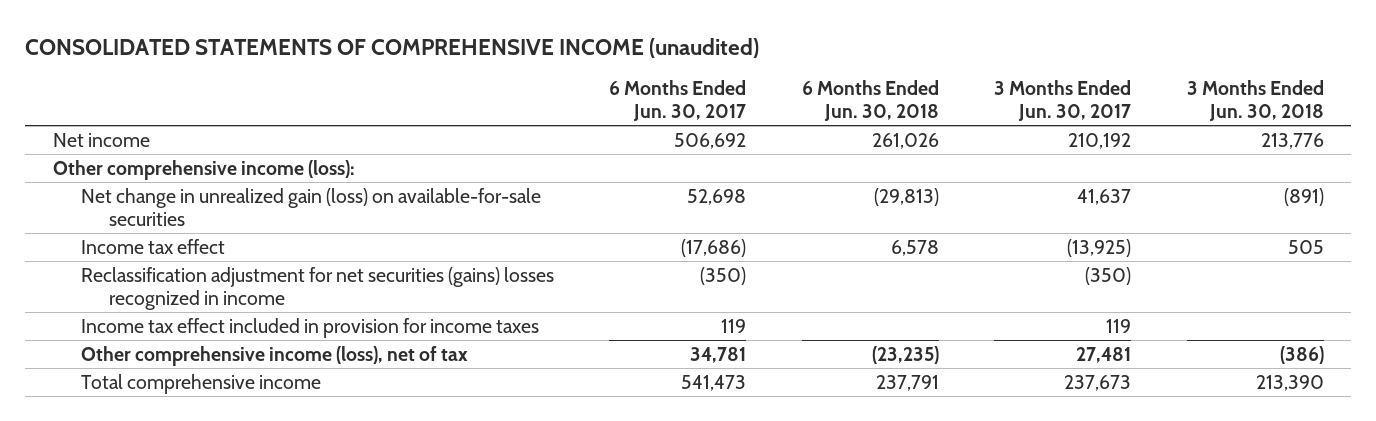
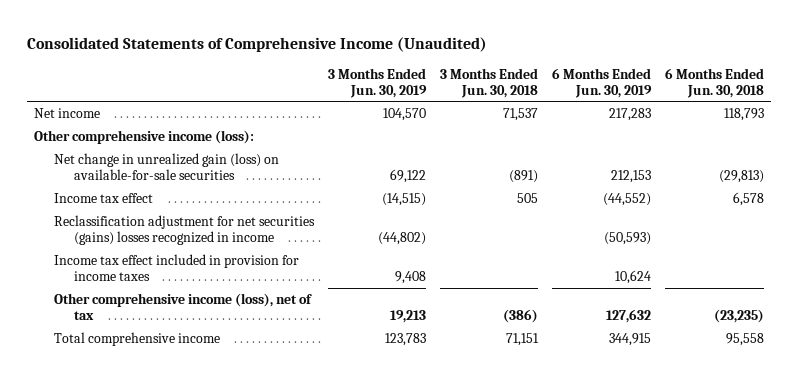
- CONSOLIDATED STATEMENTS OF COMPREHENSIVE INCOME (unaudited)
+ Consolidated Statements of Comprehensive Income (Unaudited)
- | 6 Months Ended Jun. 30, 2017 | 6 Months Ended Jun. 30, 2018 | 3 Months Ended Jun. 30, 2017 | 3 Months Ended Jun. 30, 2018
+ | 3 Months Ended Jun. 30, 2019 | 3 Months Ended Jun. 30, 2018 | 6 Months Ended Jun. 30, 2019 | 6 Months Ended Jun. 30, 2018
- Net income | 506,692 | 261,026 | 210,192 | 213,776
+ Net income | 104,570 | 71,537 | 217,283 | 118,793
- Total comprehensive income | 541,473 | 237,791 | 237,673 | 213,390
+ Total comprehensive income | 123,783 | 71,151 | 344,915 | 95,558

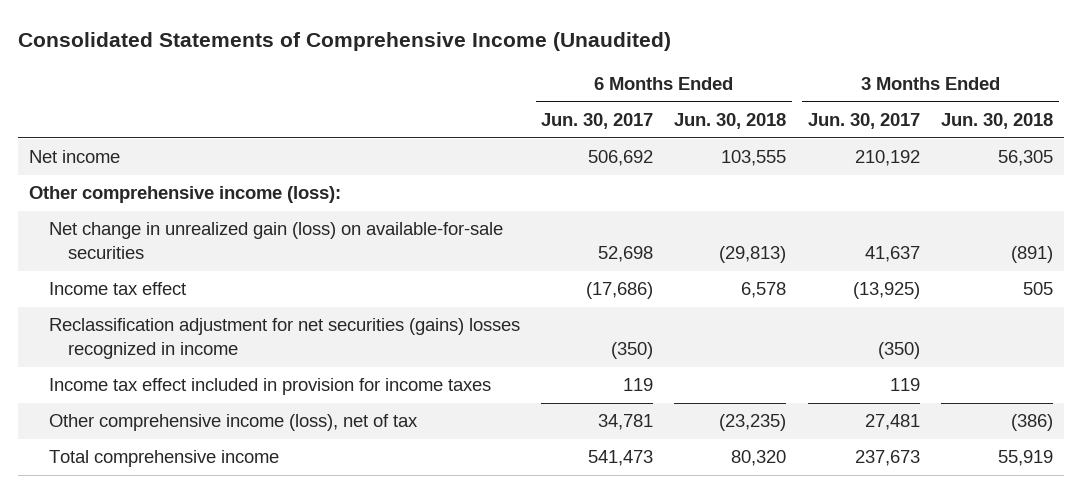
- | 3 Months Ended Jun. 30, 2019 | 3 Months Ended Jun. 30, 2018 | 6 Months Ended Jun. 30, 2019 | 6 Months Ended Jun. 30, 2018
+ | 6 Months Ended Jun. 30, 2017 | 6 Months Ended Jun. 30, 2018 | 3 Months Ended Jun. 30, 2017 | 3 Months Ended Jun. 30, 2018
- Net income | 104,570 | 71,537 | 217,283 | 118,793
+ Net income | 506,692 | 103,555 | 210,192 | 56,305
- Total comprehensive income | 123,783 | 71,151 | 344,915 | 95,558
+ Total comprehensive income | 541,473 | 80,320 | 237,673 | 55,919

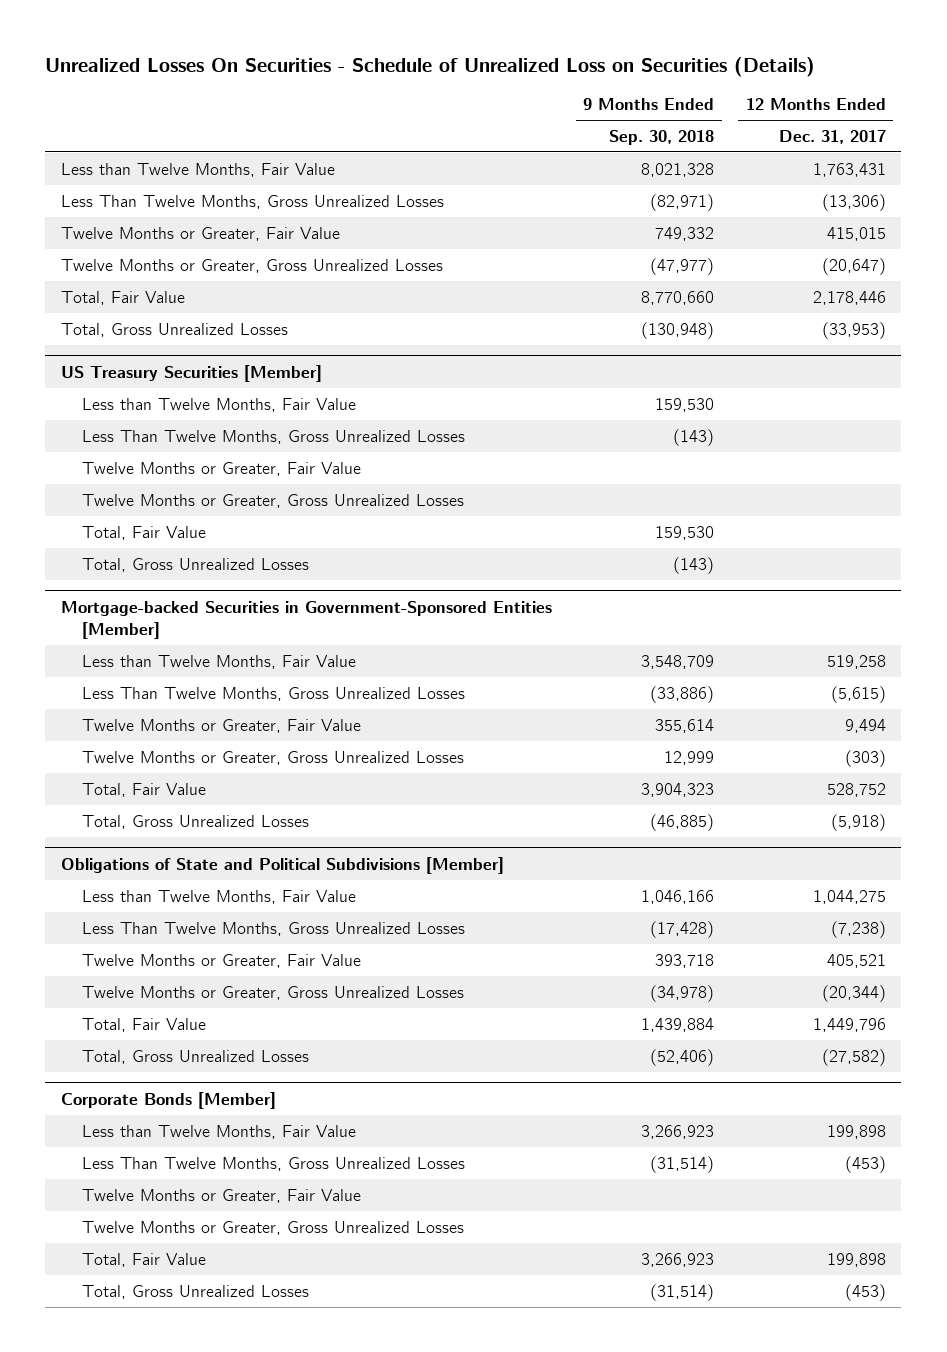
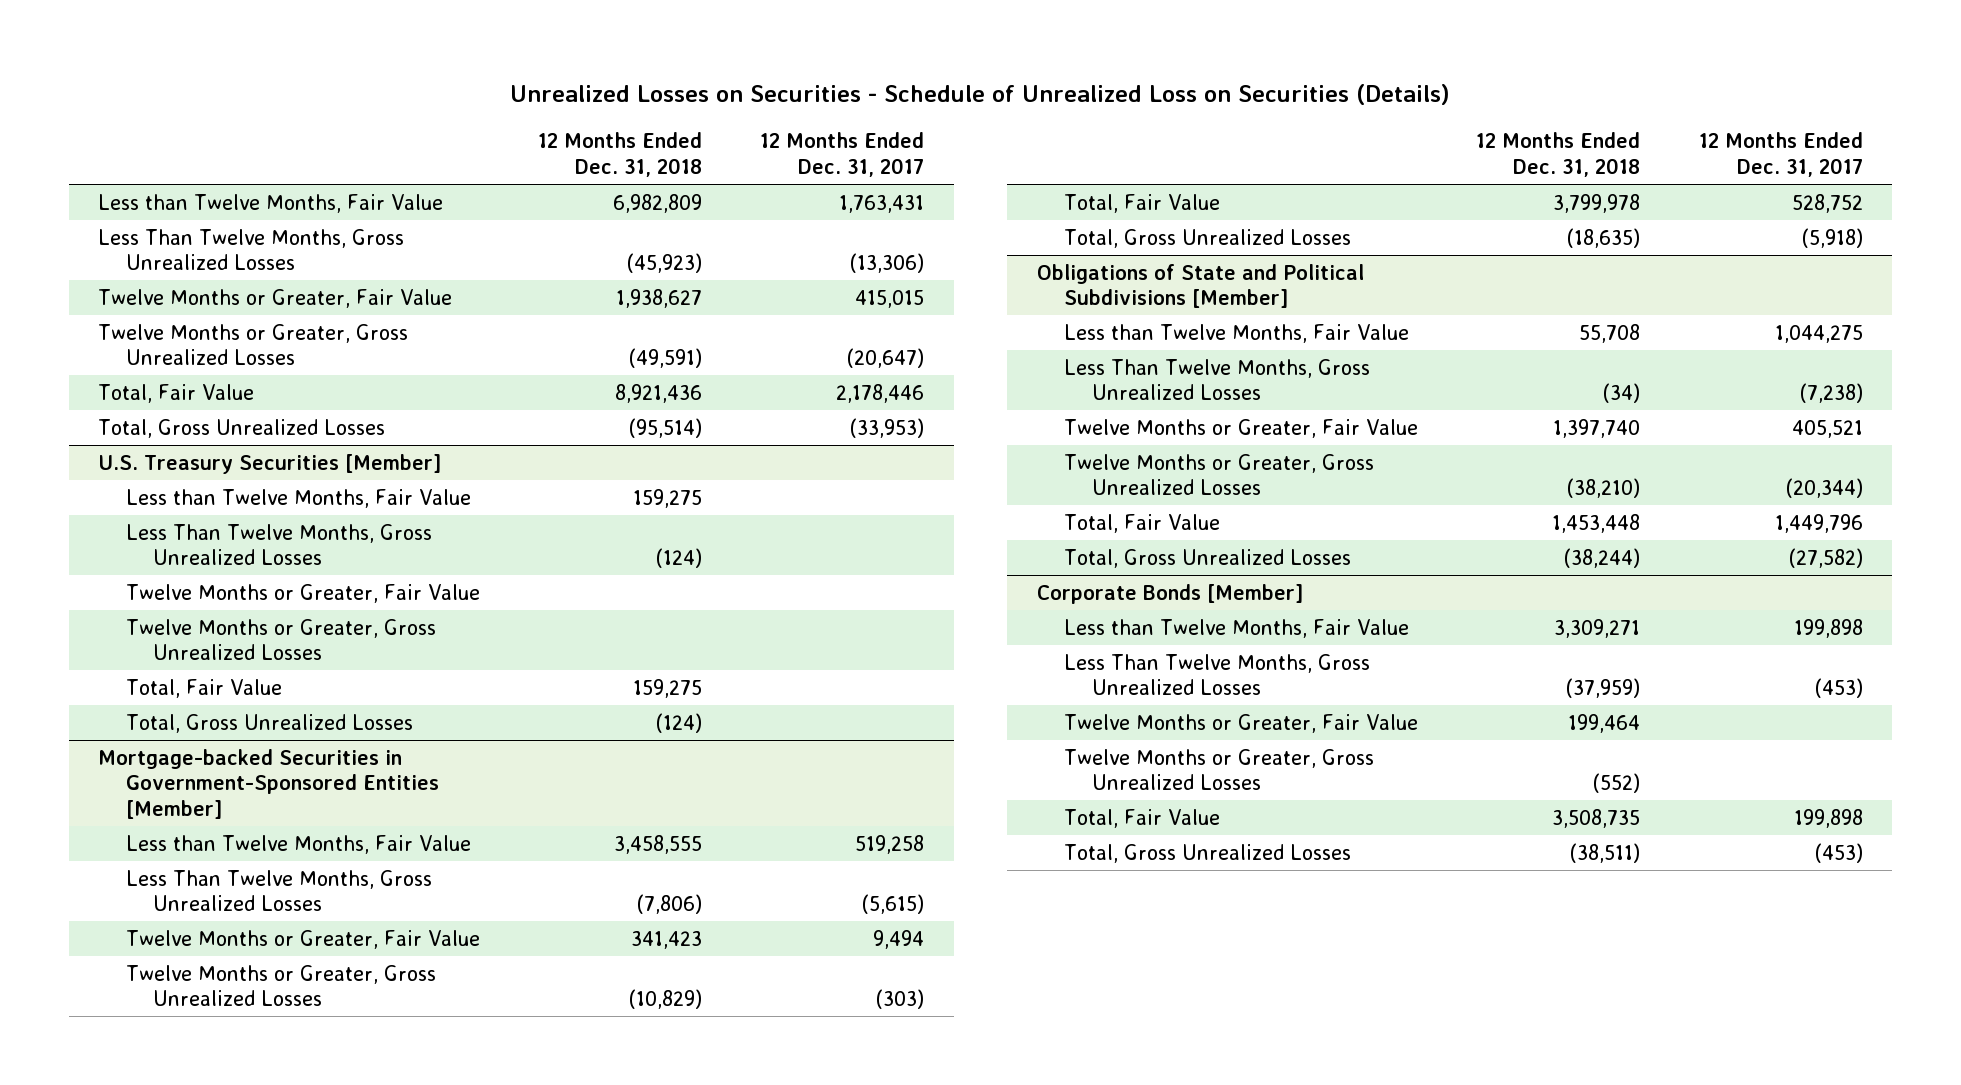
- Unrealized Losses On Securities - Schedule of Unrealized Loss on Securities (Details)
+ Unrealized Losses on Securities - Schedule of Unrealized Loss on Securities (Details)
- | 9 Months Ended Sep. 30, 2018 | 12 Months Ended Dec. 31, 2017
+ | 12 Months Ended Dec. 31, 2018 | 12 Months Ended Dec. 31, 2017
- US Treasury Securities [Member]
+ U.S. Treasury Securities [Member]

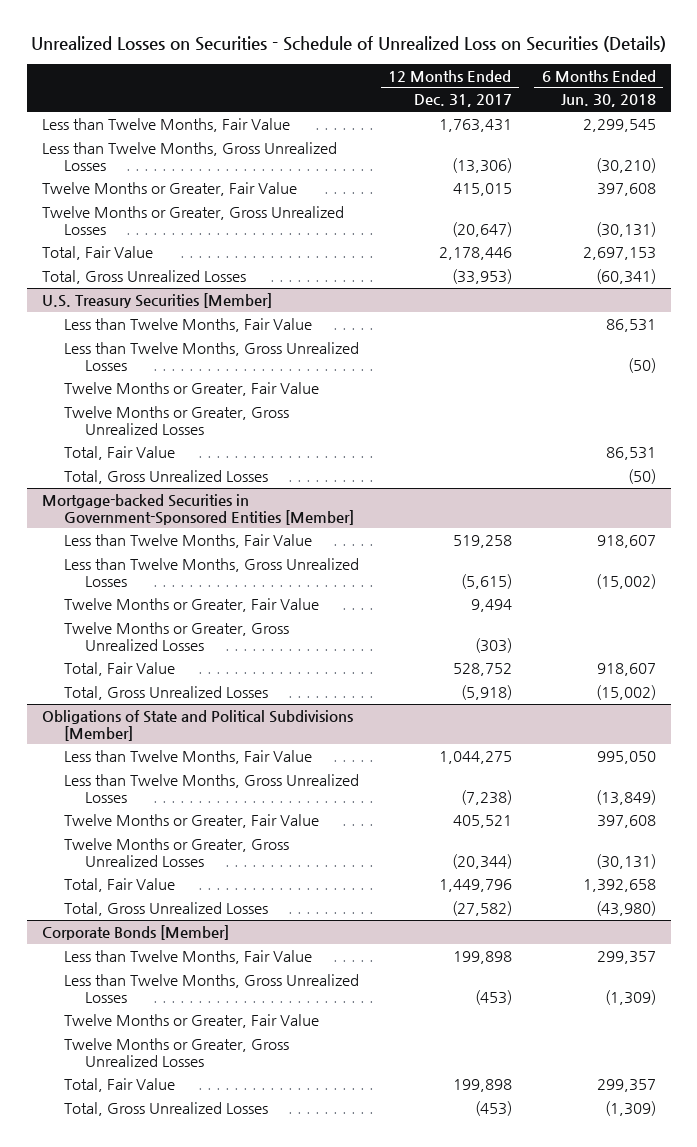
- | 12 Months Ended Dec. 31, 2018 | 12 Months Ended Dec. 31, 2017
+ | 12 Months Ended Dec. 31, 2017 | 6 Months Ended Jun. 30, 2018
- Less Than Twelve Months, Gross Unrealized Losses | (45,923) | (13,306)
+ Less than Twelve Months, Gross Unrealized Losses | (13,306) | (30,210)
@ U.S. Treasury Securities [Member]
- Less Than Twelve Months, Gross Unrealized Losses | (124) |
+ Less than Twelve Months, Gross Unrealized Losses | | (50)
@ Mortgage-backed Securities in Government-Sponsored Entities [Member]
- Less Than Twelve Months, Gross Unrealized Losses | (7,806) | (5,615)
+ Less than Twelve Months, Gross Unrealized Losses | (5,615) | (15,002)
@ Obligations of State and Political Subdivisions [Member]
- Less Than Twelve Months, Gross Unrealized Losses | (34) | (7,238)
+ Less than Twelve Months, Gross Unrealized Losses | (7,238) | (13,849)
@ Corporate Bonds [Member]
- Less Than Twelve Months, Gross Unrealized Losses | (37,959) | (453)
+ Less than Twelve Months, Gross Unrealized Losses | (453) | (1,309)

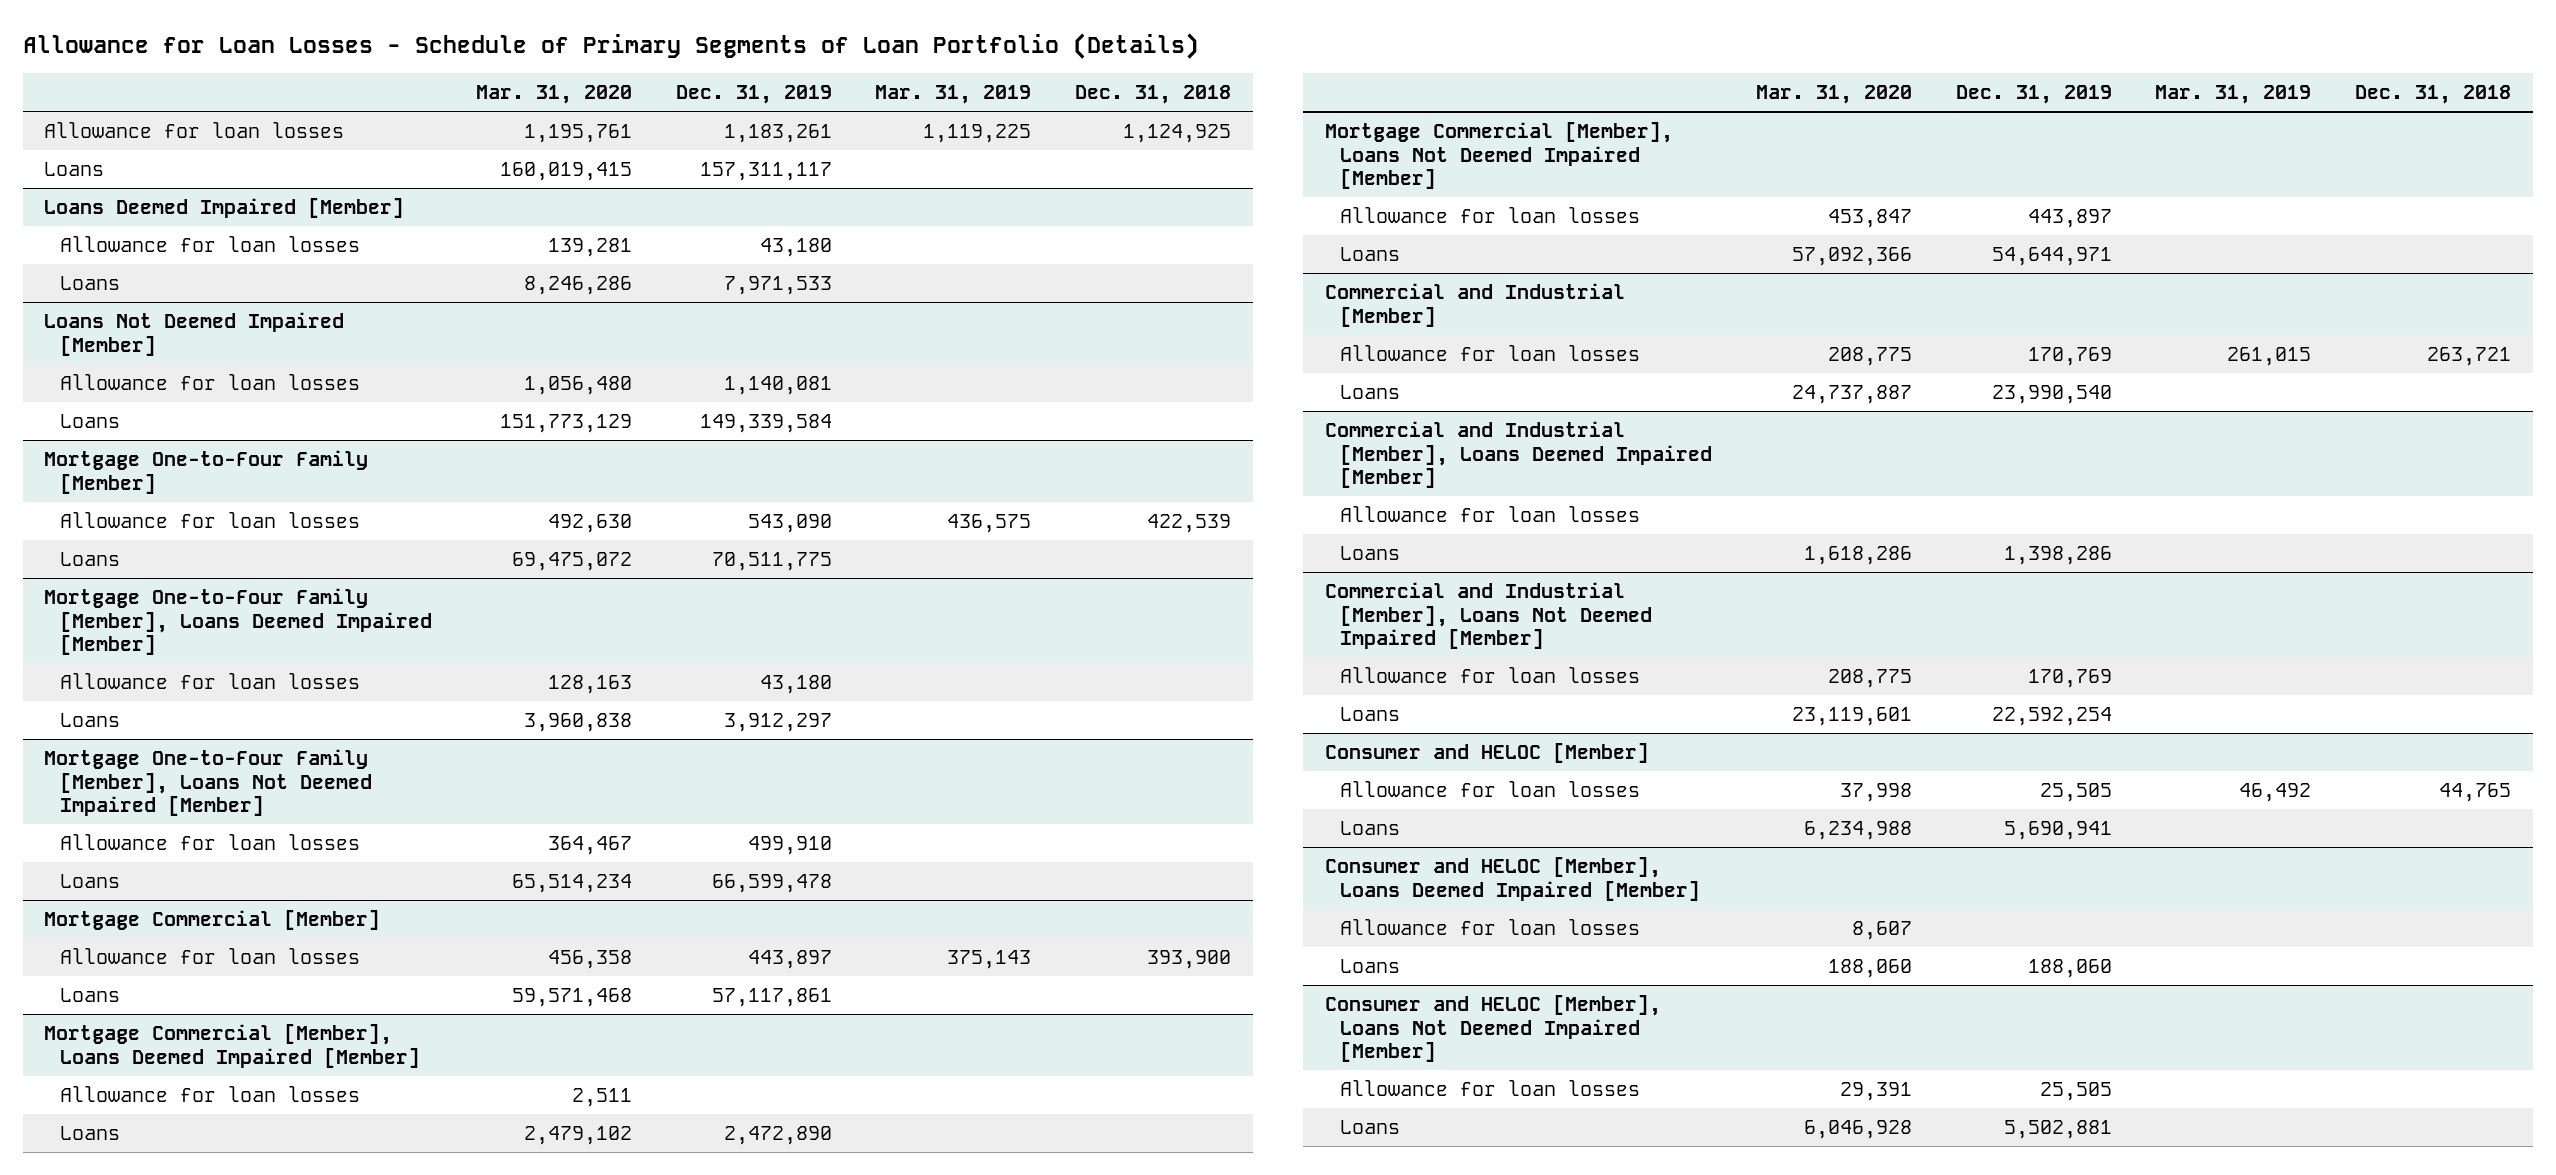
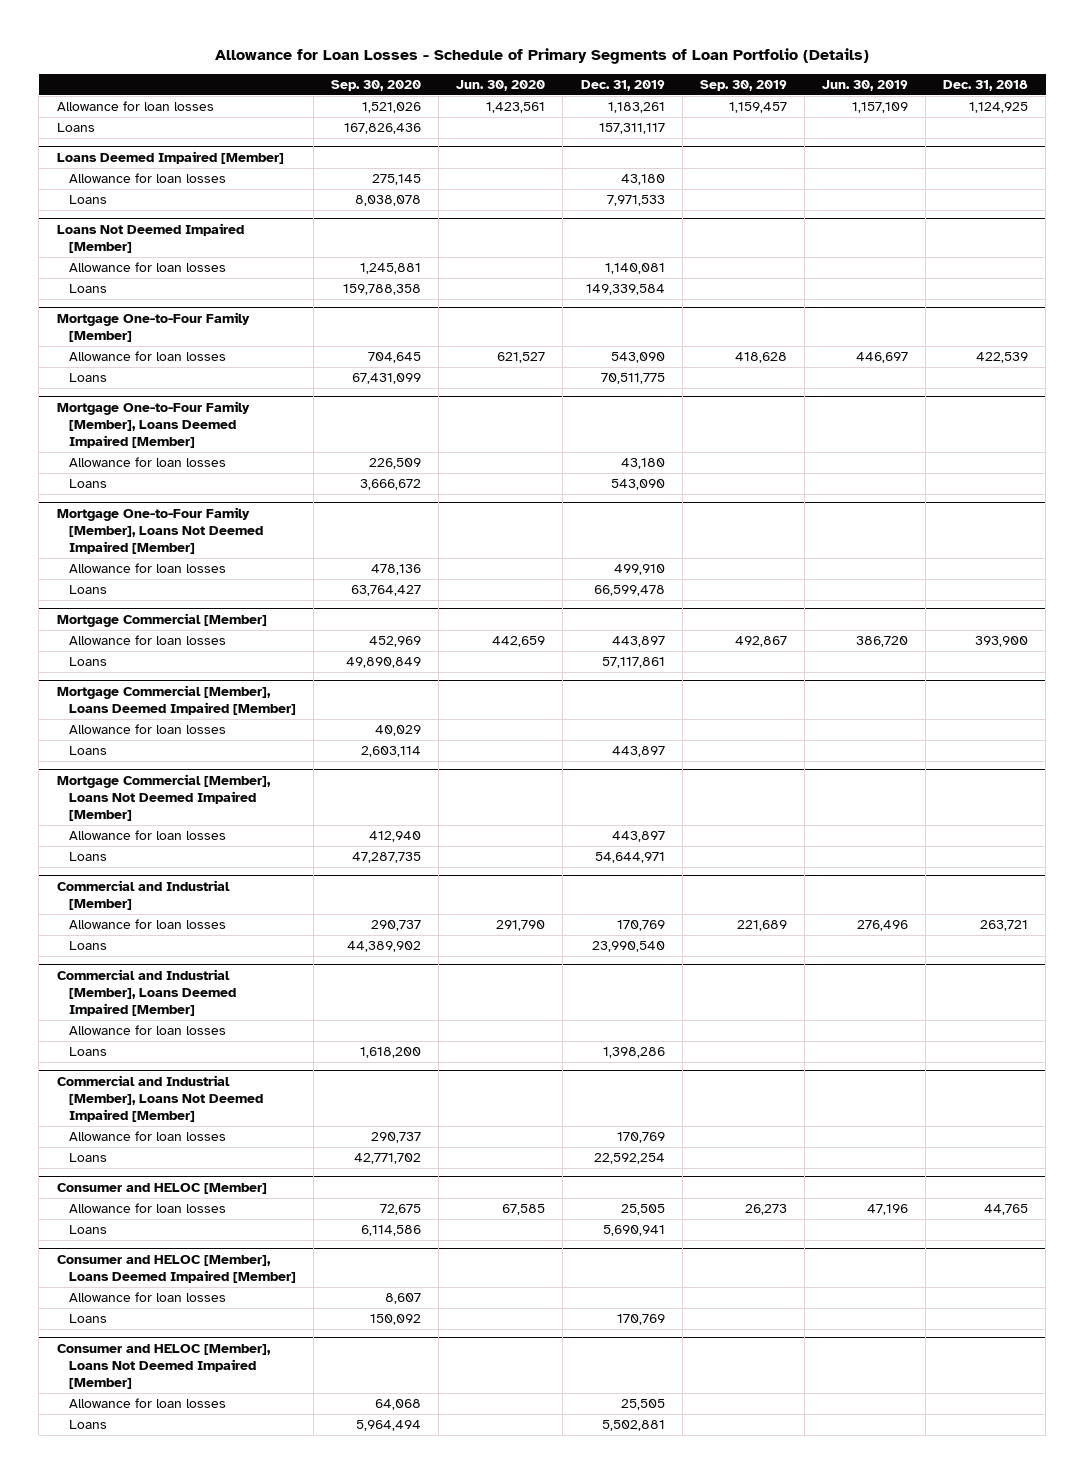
- | Mar. 31, 2020 | Dec. 31, 2019 | Mar. 31, 2019 | Dec. 31, 2018
+ | Sep. 30, 2020 | Jun. 30, 2020 | Dec. 31, 2019 | Sep. 30, 2019 | Jun. 30, 2019 | Dec. 31, 2018
@ Mortgage One-to-Four Family [Member], Loans Deemed Impaired [Member]
- Loans | 3,960,838 | 3,912,297 | |
+ Loans | 3,666,672 | | 543,090 | | |
@ Mortgage Commercial [Member], Loans Deemed Impaired [Member]
- Loans | 2,479,102 | 2,472,890 | |
+ Loans | 2,603,114 | | 443,897 | | |
@ Consumer and HELOC [Member], Loans Deemed Impaired [Member]
- Loans | 188,060 | 188,060 | |
+ Loans | 150,092 | | 170,769 | | |

